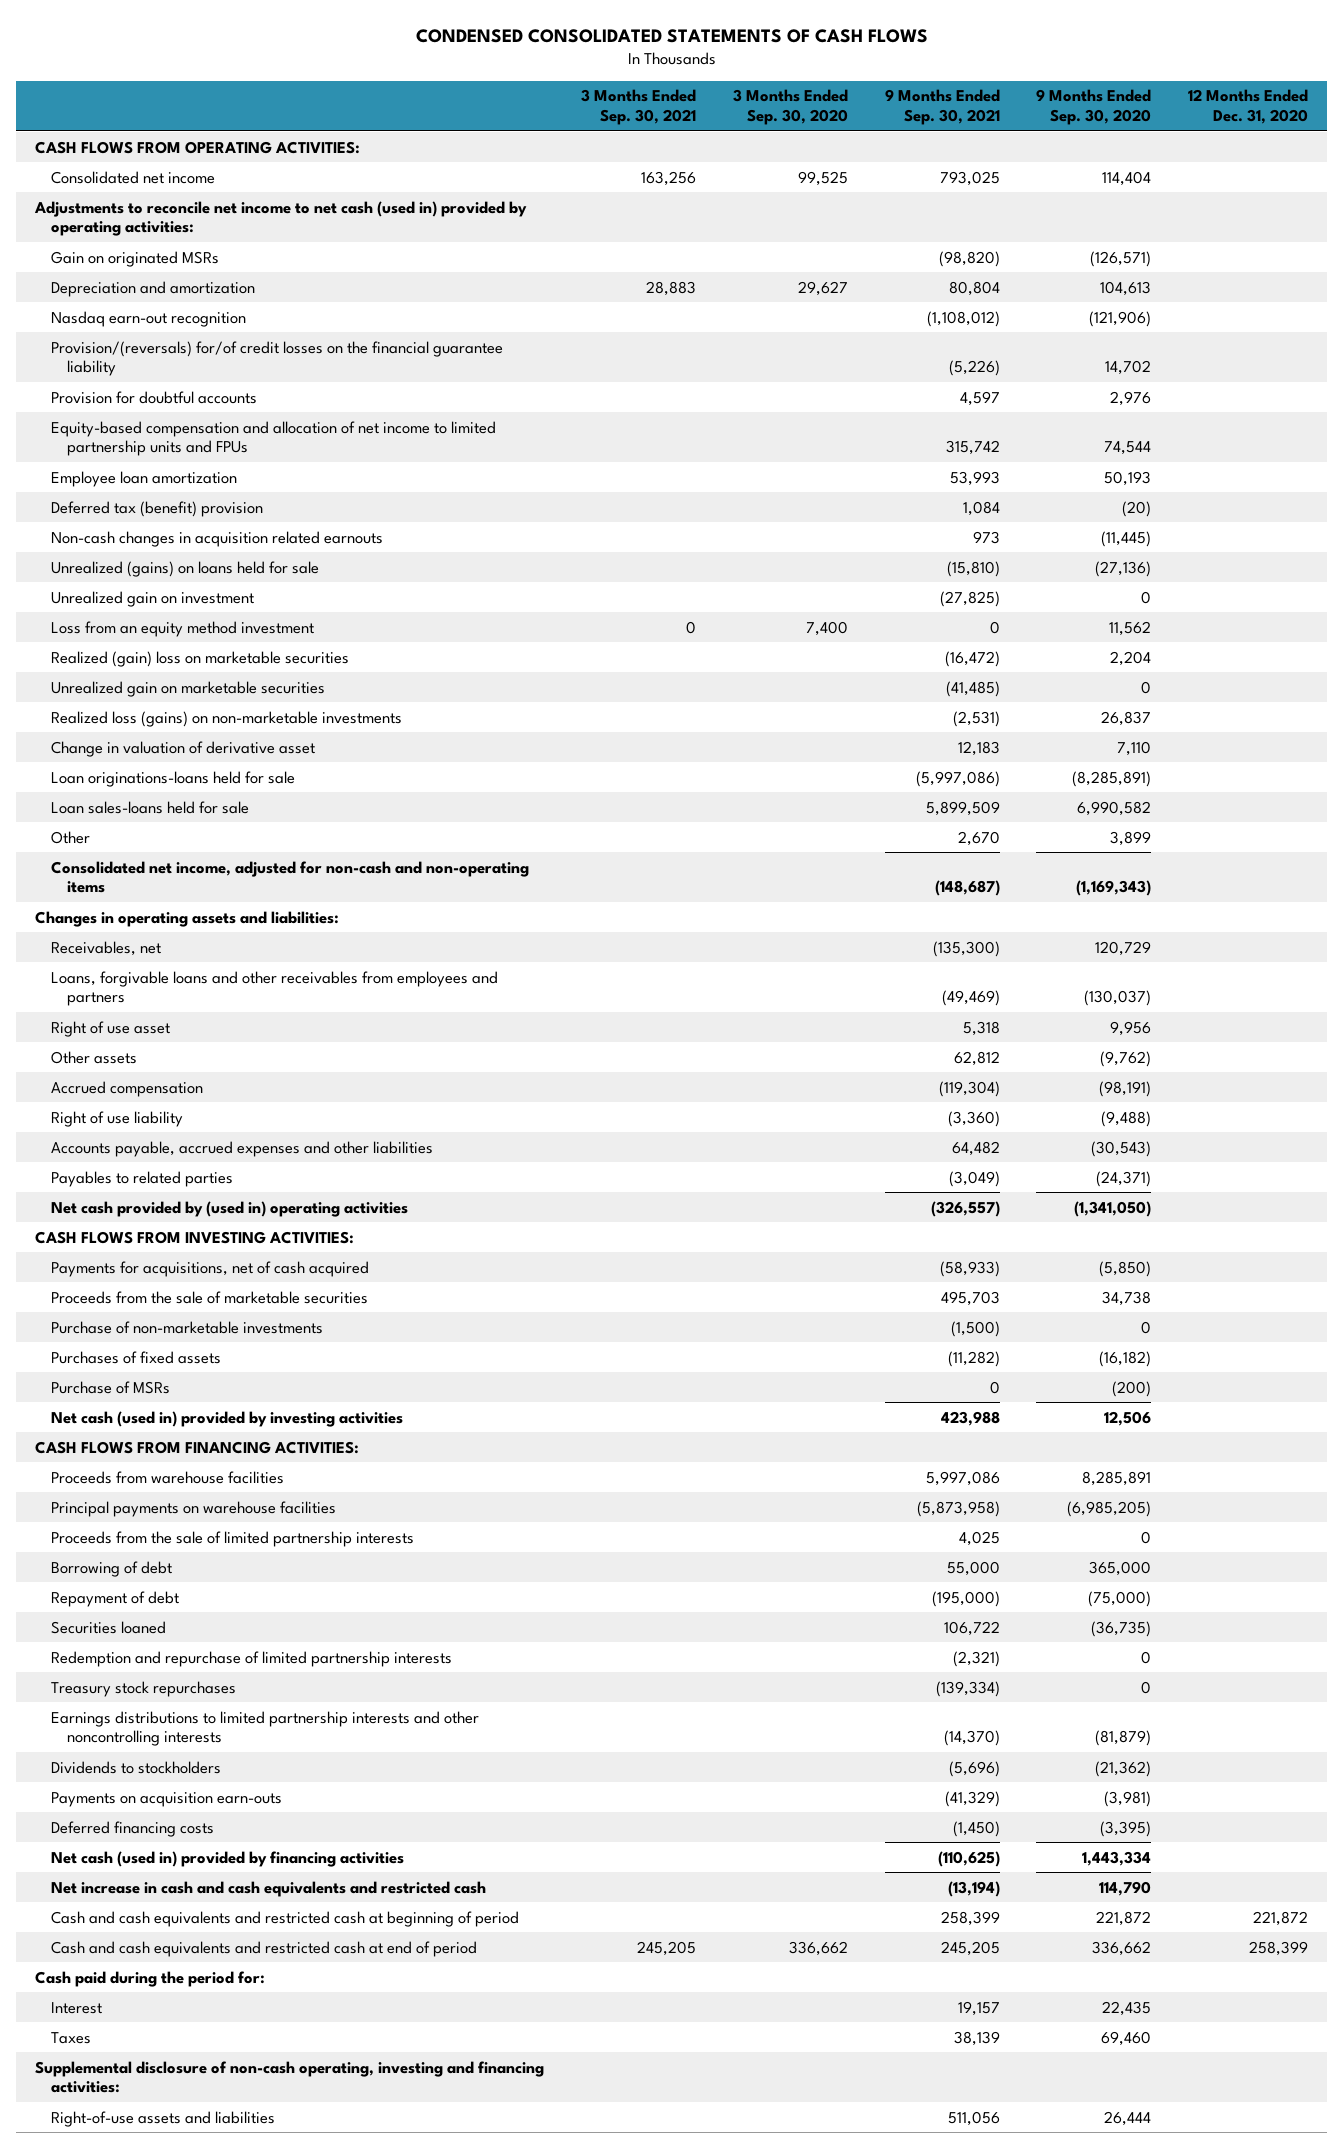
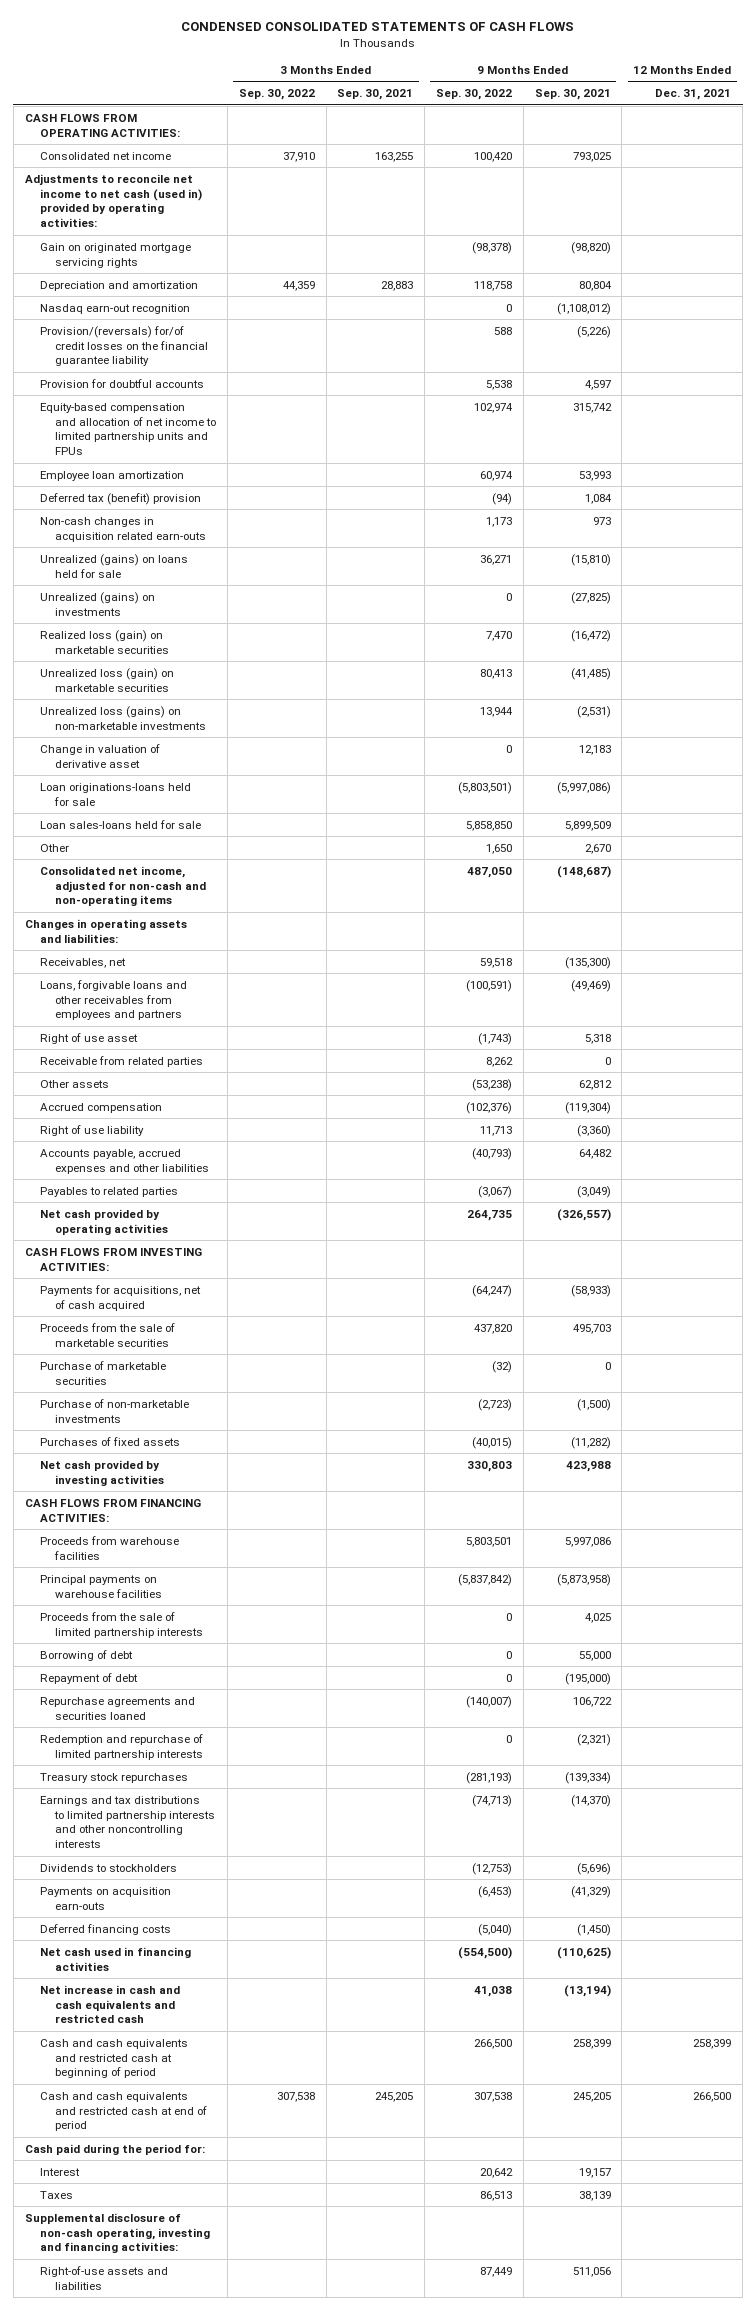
- | 3 Months Ended Sep. 30, 2021 | 3 Months Ended Sep. 30, 2020 | 9 Months Ended Sep. 30, 2021 | 9 Months Ended Sep. 30, 2020 | 12 Months Ended Dec. 31, 2020
+ | 3 Months Ended Sep. 30, 2022 | 3 Months Ended Sep. 30, 2021 | 9 Months Ended Sep. 30, 2022 | 9 Months Ended Sep. 30, 2021 | 12 Months Ended Dec. 31, 2021
- Consolidated net income | 163,256 | 99,525 | 793,025 | 114,404 |
+ Consolidated net income | 37,910 | 163,255 | 100,420 | 793,025 |
- Gain on originated MSRs | | | (98,820) | (126,571) |
+ Gain on originated mortgage servicing rights | | | (98,378) | (98,820) |
- Non-cash changes in acquisition related earnouts | | | 973 | (11,445) |
+ Non-cash changes in acquisition related earn-outs | | | 1,173 | 973 |
- Unrealized gain on investment | | | (27,825) | 0 |
- Loss from an equity method investment | 0 | 7,400 | 0 | 11,562 |
- Realized (gain) loss on marketable securities | | | (16,472) | 2,204 |
- Unrealized gain on marketable securities | | | (41,485) | 0 |
- Realized loss (gains) on non-marketable investments | | | (2,531) | 26,837 |
+ Unrealized (gains) on investments | | | 0 | (27,825) |
+ Realized loss (gain) on marketable securities | | | 7,470 | (16,472) |
+ Unrealized loss (gain) on marketable securities | | | 80,413 | (41,485) |
+ Unrealized loss (gains) on non-marketable investments | | | 13,944 | (2,531) |
+ Receivable from related parties | | | 8,262 | 0 |
- Net cash provided by (used in) operating activities | | | (326,557) | (1,341,050) |
+ Net cash provided by operating activities | | | 264,735 | (326,557) |
+ Purchase of marketable securities | | | (32) | 0 |
- Purchase of MSRs | | | 0 | (200) |
- Net cash (used in) provided by investing activities | | | 423,988 | 12,506 |
+ Net cash provided by investing activities | | | 330,803 | 423,988 |
- Securities loaned | | | 106,722 | (36,735) |
+ Repurchase agreements and securities loaned | | | (140,007) | 106,722 |
- Earnings distributions to limited partnership interests and other noncontrolling interests | | | (14,370) | (81,879) |
+ Earnings and tax distributions to limited partnership interests and other noncontrolling interests | | | (74,713) | (14,370) |
- Net cash (used in) provided by financing activities | | | (110,625) | 1,443,334 |
+ Net cash used in financing activities | | | (554,500) | (110,625) |

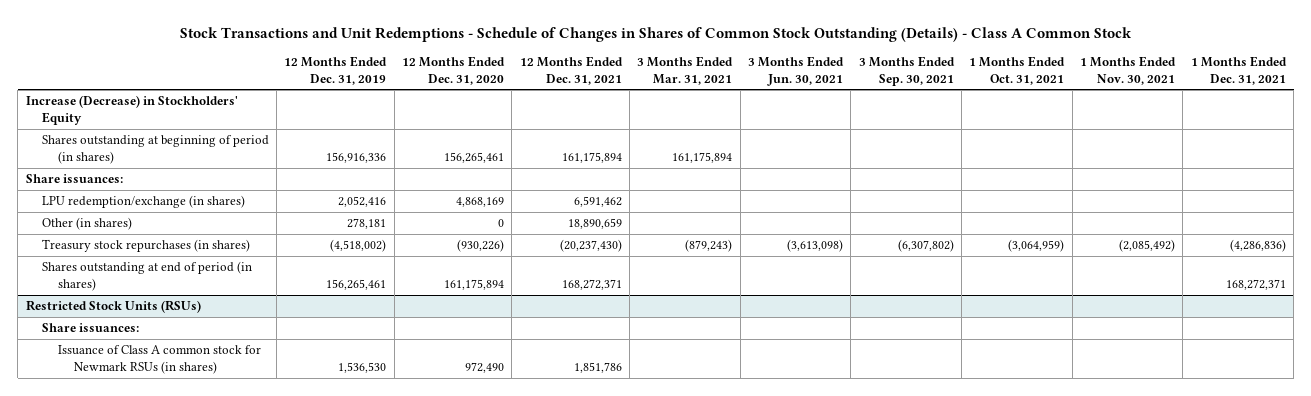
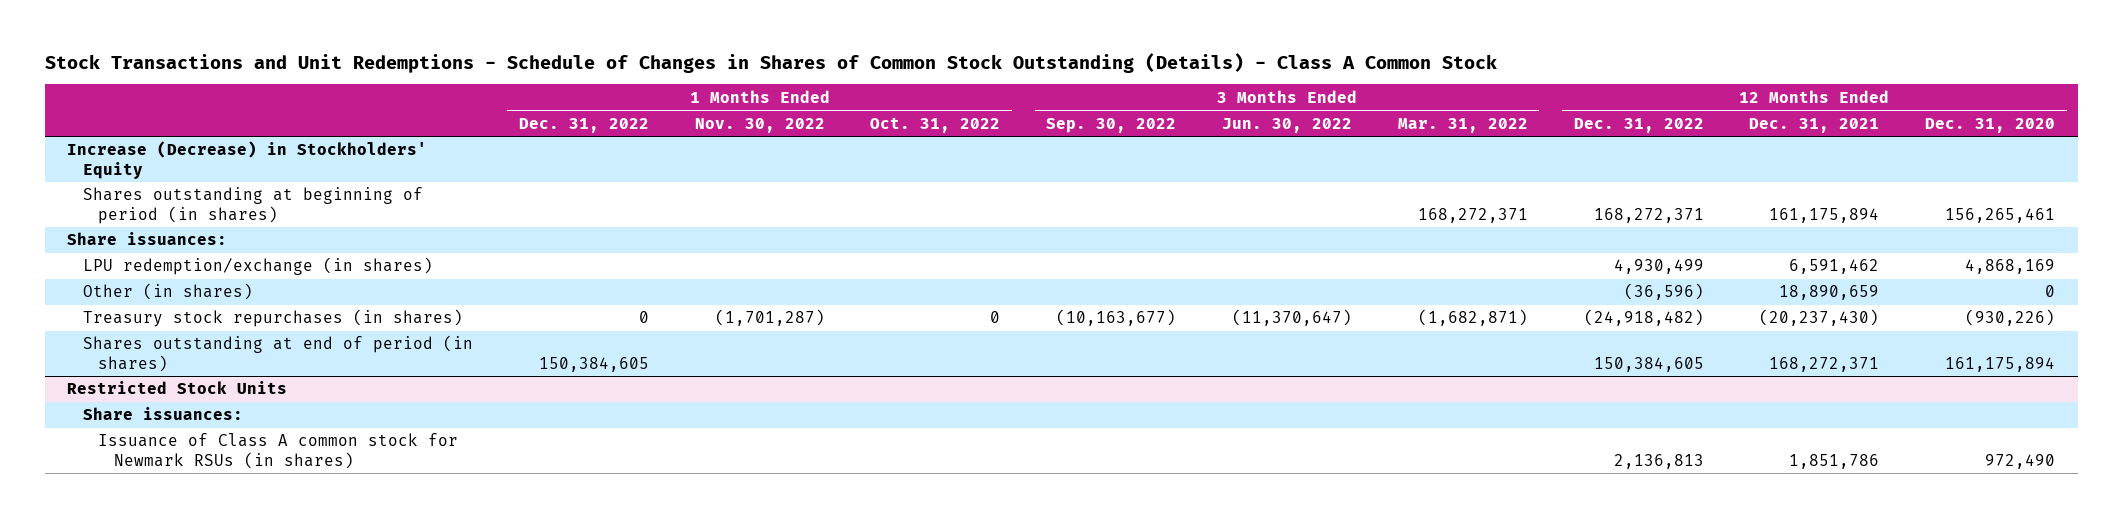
- | 12 Months Ended Dec. 31, 2019 | 12 Months Ended Dec. 31, 2020 | 12 Months Ended Dec. 31, 2021 | 3 Months Ended Mar. 31, 2021 | 3 Months Ended Jun. 30, 2021 | 3 Months Ended Sep. 30, 2021 | 1 Months Ended Oct. 31, 2021 | 1 Months Ended Nov. 30, 2021 | 1 Months Ended Dec. 31, 2021
+ | 1 Months Ended Dec. 31, 2022 | 1 Months Ended Nov. 30, 2022 | 1 Months Ended Oct. 31, 2022 | 3 Months Ended Sep. 30, 2022 | 3 Months Ended Jun. 30, 2022 | 3 Months Ended Mar. 31, 2022 | 12 Months Ended Dec. 31, 2022 | 12 Months Ended Dec. 31, 2021 | 12 Months Ended Dec. 31, 2020
- Restricted Stock Units (RSUs)
+ Restricted Stock Units

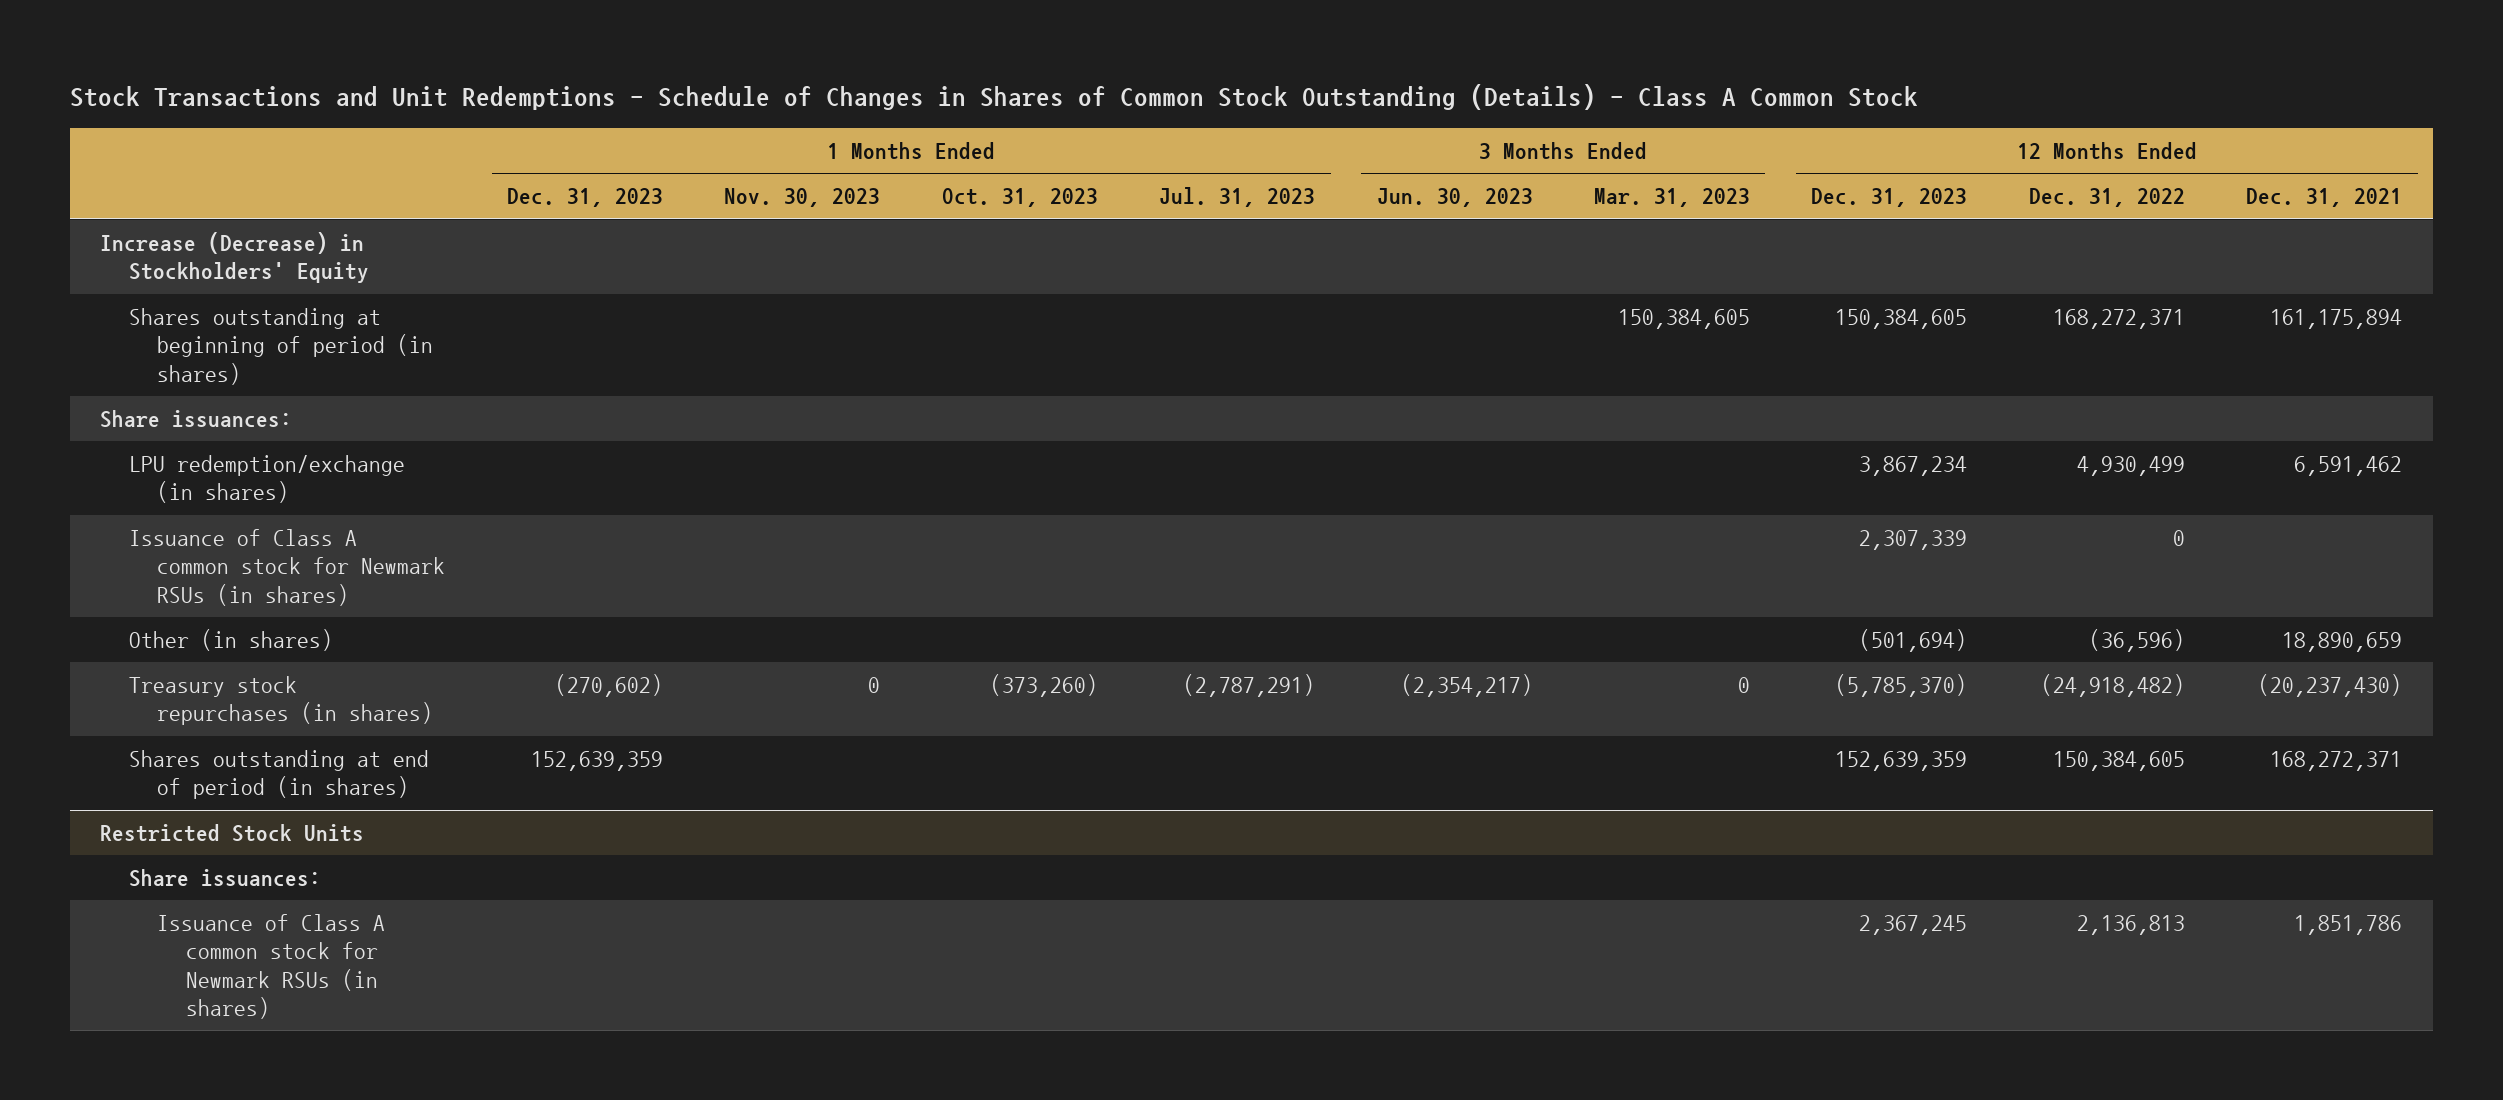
- | 1 Months Ended Dec. 31, 2022 | 1 Months Ended Nov. 30, 2022 | 1 Months Ended Oct. 31, 2022 | 3 Months Ended Sep. 30, 2022 | 3 Months Ended Jun. 30, 2022 | 3 Months Ended Mar. 31, 2022 | 12 Months Ended Dec. 31, 2022 | 12 Months Ended Dec. 31, 2021 | 12 Months Ended Dec. 31, 2020
+ | 1 Months Ended Dec. 31, 2023 | 1 Months Ended Nov. 30, 2023 | 1 Months Ended Oct. 31, 2023 | 1 Months Ended Jul. 31, 2023 | 3 Months Ended Jun. 30, 2023 | 3 Months Ended Mar. 31, 2023 | 12 Months Ended Dec. 31, 2023 | 12 Months Ended Dec. 31, 2022 | 12 Months Ended Dec. 31, 2021
+ Issuance of Class A common stock for Newmark RSUs (in shares) | | | | | | | 2,307,339 | 0 |

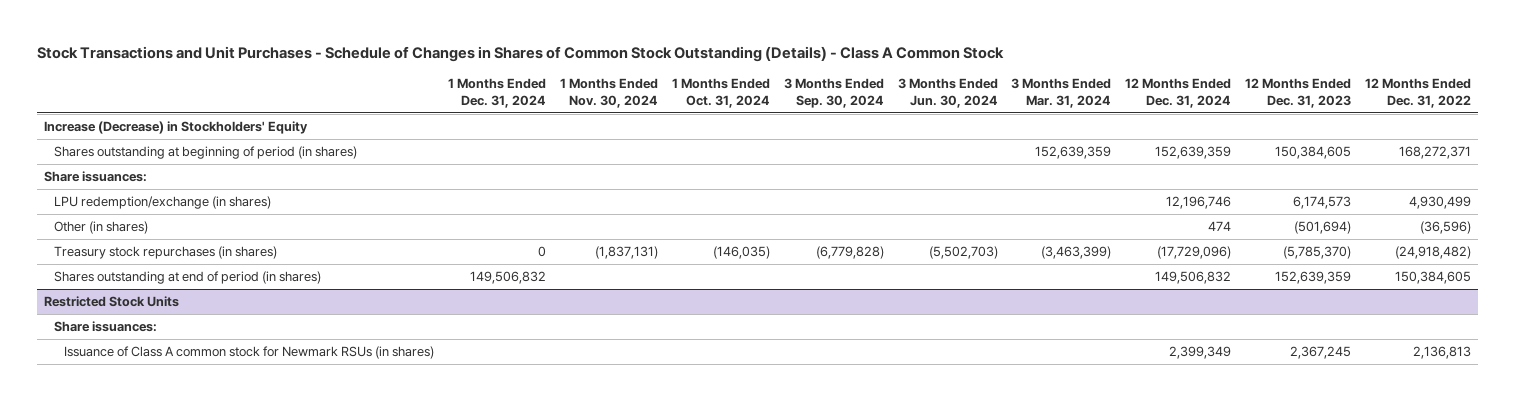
- Stock Transactions and Unit Redemptions - Schedule of Changes in Shares of Common Stock Outstanding (Details) - Class A Common Stock
+ Stock Transactions and Unit Purchases - Schedule of Changes in Shares of Common Stock Outstanding (Details) - Class A Common Stock
- | 1 Months Ended Dec. 31, 2023 | 1 Months Ended Nov. 30, 2023 | 1 Months Ended Oct. 31, 2023 | 1 Months Ended Jul. 31, 2023 | 3 Months Ended Jun. 30, 2023 | 3 Months Ended Mar. 31, 2023 | 12 Months Ended Dec. 31, 2023 | 12 Months Ended Dec. 31, 2022 | 12 Months Ended Dec. 31, 2021
+ | 1 Months Ended Dec. 31, 2024 | 1 Months Ended Nov. 30, 2024 | 1 Months Ended Oct. 31, 2024 | 3 Months Ended Sep. 30, 2024 | 3 Months Ended Jun. 30, 2024 | 3 Months Ended Mar. 31, 2024 | 12 Months Ended Dec. 31, 2024 | 12 Months Ended Dec. 31, 2023 | 12 Months Ended Dec. 31, 2022
- LPU redemption/exchange (in shares) | | | | | | | 3,867,234 | 4,930,499 | 6,591,462
- Issuance of Class A common stock for Newmark RSUs (in shares) | | | | | | | 2,307,339 | 0 |
+ LPU redemption/exchange (in shares) | | | | | | | 12,196,746 | 6,174,573 | 4,930,499

